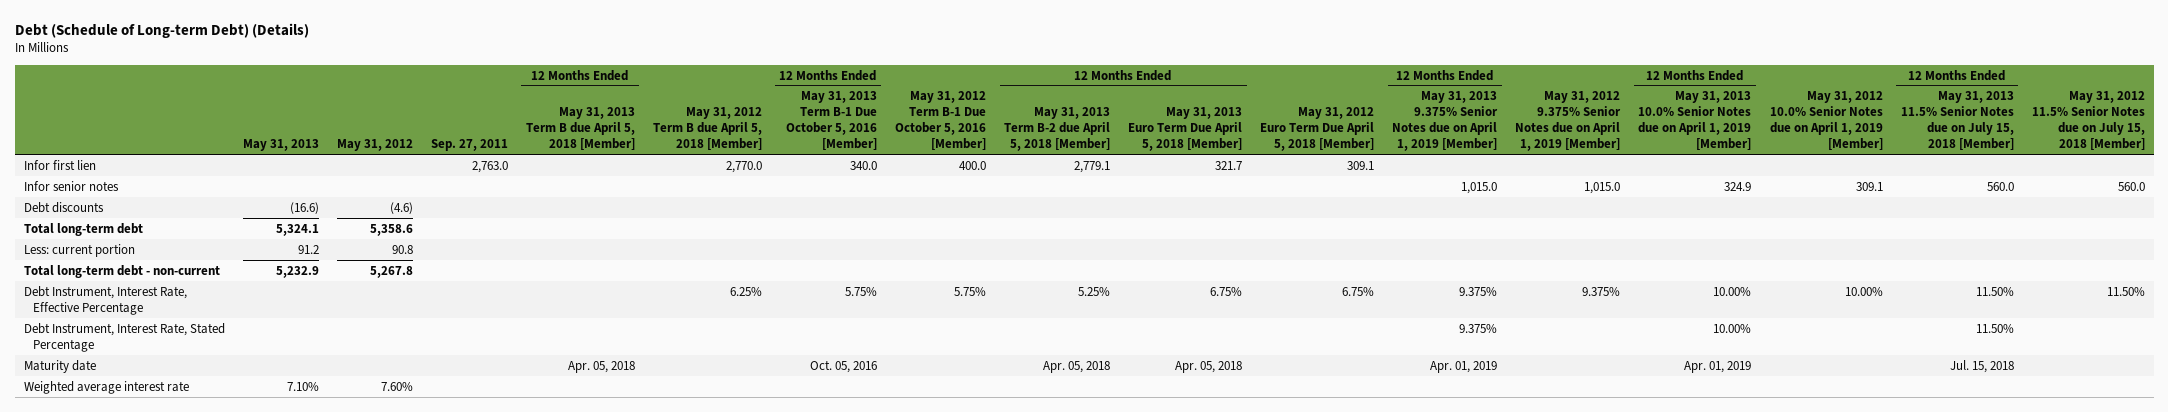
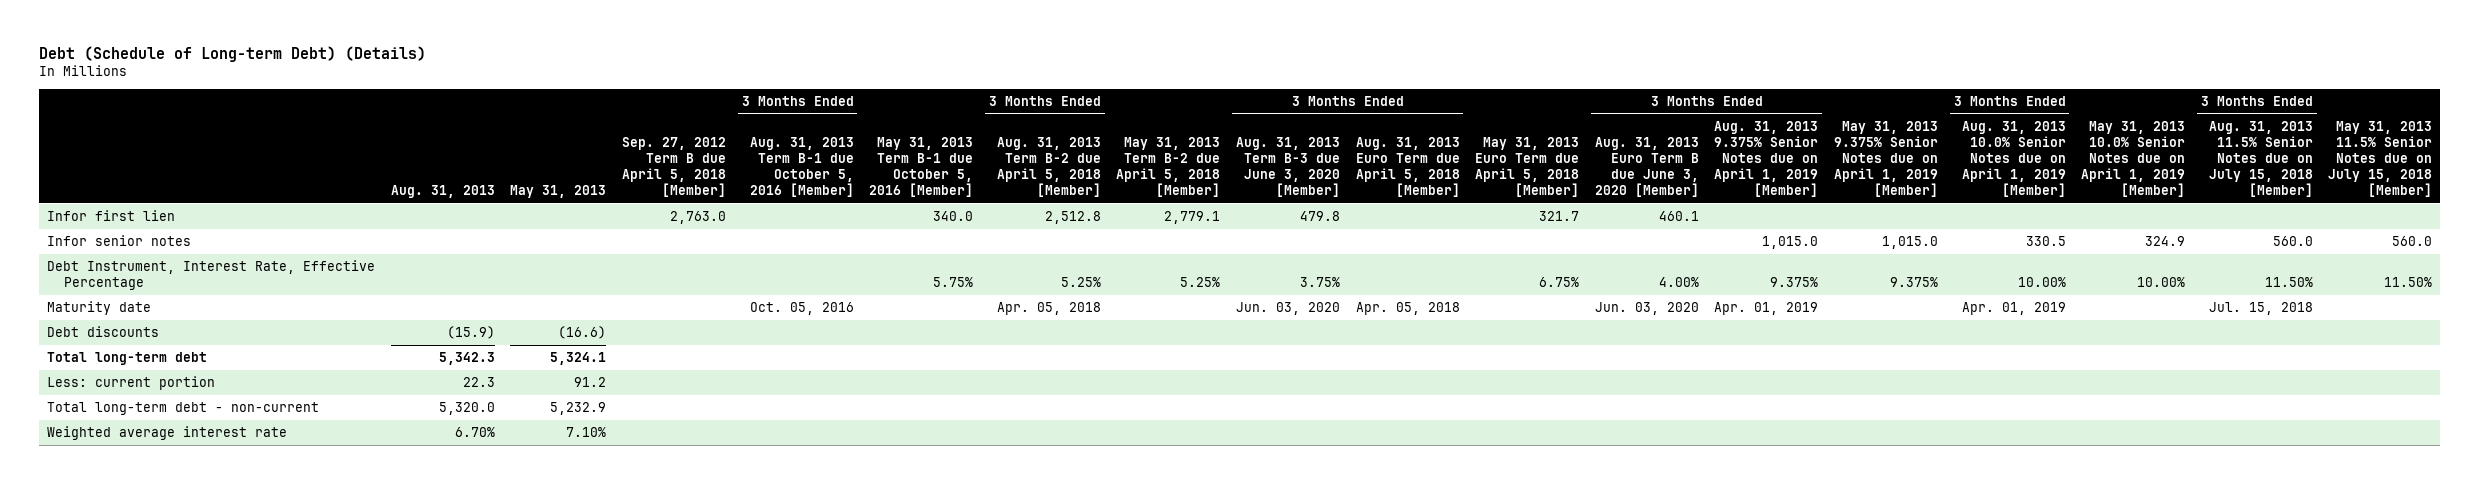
- | May 31, 2013 | May 31, 2012 | Sep. 27, 2011 | 12 Months Ended May 31, 2013 Term B due April 5, 2018 [Member] | May 31, 2012 Term B due April 5, 2018 [Member] | 12 Months Ended May 31, 2013 Term B-1 Due October 5, 2016 [Member] | May 31, 2012 Term B-1 Due October 5, 2016 [Member] | 12 Months Ended May 31, 2013 Term B-2 due April 5, 2018 [Member] | 12 Months Ended May 31, 2013 Euro Term Due April 5, 2018 [Member] | May 31, 2012 Euro Term Due April 5, 2018 [Member] | 12 Months Ended May 31, 2013 9.375% Senior Notes due on April 1, 2019 [Member] | May 31, 2012 9.375% Senior Notes due on April 1, 2019 [Member] | 12 Months Ended May 31, 2013 10.0% Senior Notes due on April 1, 2019 [Member] | May 31, 2012 10.0% Senior Notes due on April 1, 2019 [Member] | 12 Months Ended May 31, 2013 11.5% Senior Notes due on July 15, 2018 [Member] | May 31, 2012 11.5% Senior Notes due on July 15, 2018 [Member]
+ | Aug. 31, 2013 | May 31, 2013 | Sep. 27, 2012 Term B due April 5, 2018 [Member] | 3 Months Ended Aug. 31, 2013 Term B-1 due October 5, 2016 [Member] | May 31, 2013 Term B-1 due October 5, 2016 [Member] | 3 Months Ended Aug. 31, 2013 Term B-2 due April 5, 2018 [Member] | May 31, 2013 Term B-2 due April 5, 2018 [Member] | 3 Months Ended Aug. 31, 2013 Term B-3 due June 3, 2020 [Member] | 3 Months Ended Aug. 31, 2013 Euro Term due April 5, 2018 [Member] | May 31, 2013 Euro Term due April 5, 2018 [Member] | 3 Months Ended Aug. 31, 2013 Euro Term B due June 3, 2020 [Member] | 3 Months Ended Aug. 31, 2013 9.375% Senior Notes due on April 1, 2019 [Member] | May 31, 2013 9.375% Senior Notes due on April 1, 2019 [Member] | 3 Months Ended Aug. 31, 2013 10.0% Senior Notes due on April 1, 2019 [Member] | May 31, 2013 10.0% Senior Notes due on April 1, 2019 [Member] | 3 Months Ended Aug. 31, 2013 11.5% Senior Notes due on July 15, 2018 [Member] | May 31, 2013 11.5% Senior Notes due on July 15, 2018 [Member]
moved up: Debt Instrument, Interest Rate, Effective Percentage | | | | | 5.75% | 5.25% | 5.25% | 3.75% | | 6.75% | 4.00% | 9.375% | 9.375% | 10.00% | 10.00% | 11.50% | 11.50%
moved up: Maturity date | | | | Oct. 05, 2016 | | Apr. 05, 2018 | | Jun. 03, 2020 | Apr. 05, 2018 | | Jun. 03, 2020 | Apr. 01, 2019 | | Apr. 01, 2019 | | Jul. 15, 2018 |
- Debt Instrument, Interest Rate, Stated Percentage | | | | | | | | | | | 9.375% | | 10.00% | | 11.50% |

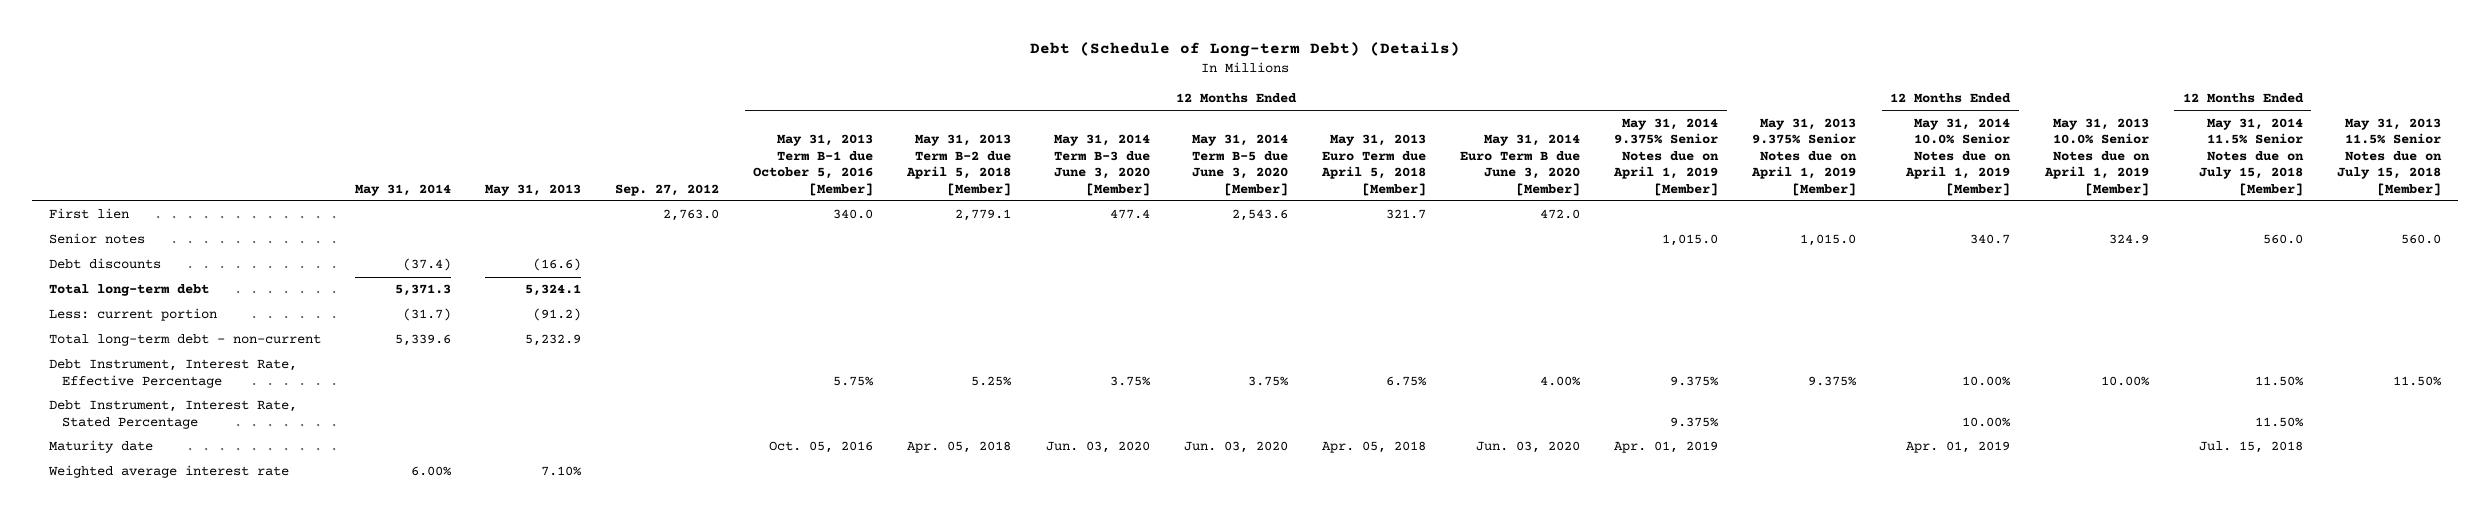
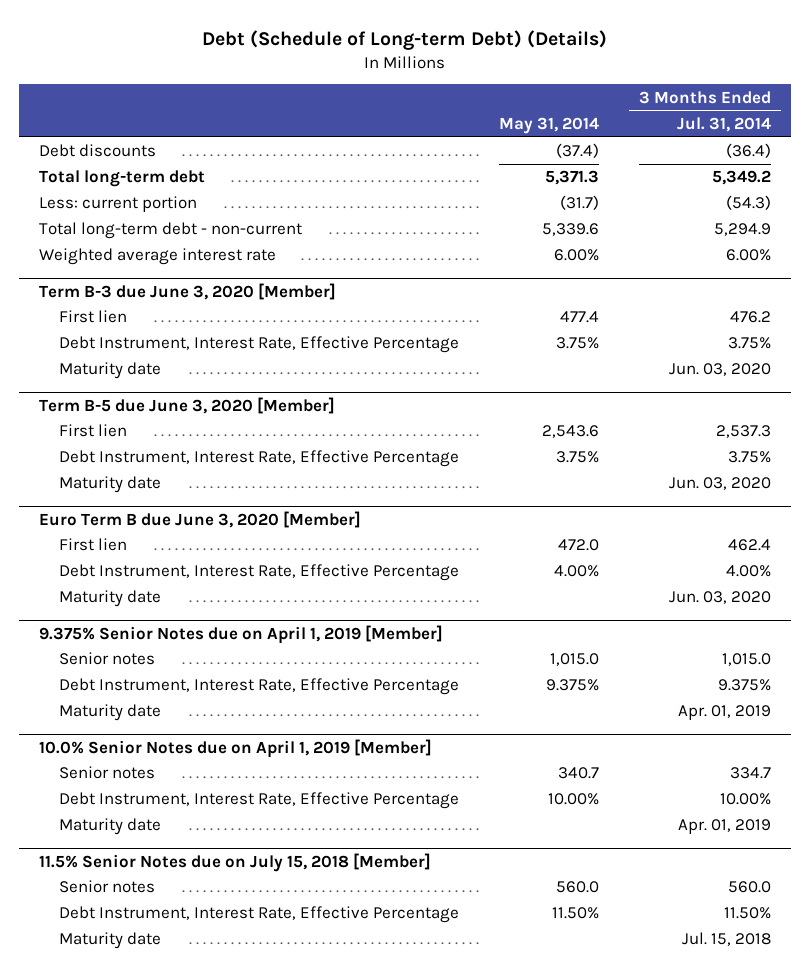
- | May 31, 2014 | May 31, 2013 | Sep. 27, 2012 | 12 Months Ended May 31, 2013 Term B-1 due October 5, 2016 [Member] | 12 Months Ended May 31, 2013 Term B-2 due April 5, 2018 [Member] | 12 Months Ended May 31, 2014 Term B-3 due June 3, 2020 [Member] | 12 Months Ended May 31, 2014 Term B-5 due June 3, 2020 [Member] | 12 Months Ended May 31, 2013 Euro Term due April 5, 2018 [Member] | 12 Months Ended May 31, 2014 Euro Term B due June 3, 2020 [Member] | 12 Months Ended May 31, 2014 9.375% Senior Notes due on April 1, 2019 [Member] | May 31, 2013 9.375% Senior Notes due on April 1, 2019 [Member] | 12 Months Ended May 31, 2014 10.0% Senior Notes due on April 1, 2019 [Member] | May 31, 2013 10.0% Senior Notes due on April 1, 2019 [Member] | 12 Months Ended May 31, 2014 11.5% Senior Notes due on July 15, 2018 [Member] | May 31, 2013 11.5% Senior Notes due on July 15, 2018 [Member]
+ | May 31, 2014 | 3 Months Ended Jul. 31, 2014
- First lien | | | 2,763.0 | 340.0 | 2,779.1 | 477.4 | 2,543.6 | 321.7 | 472.0 | | | | | |
- Senior notes | | | | | | | | | | 1,015.0 | 1,015.0 | 340.7 | 324.9 | 560.0 | 560.0
- Debt Instrument, Interest Rate, Effective Percentage | | | | 5.75% | 5.25% | 3.75% | 3.75% | 6.75% | 4.00% | 9.375% | 9.375% | 10.00% | 10.00% | 11.50% | 11.50%
- Debt Instrument, Interest Rate, Stated Percentage | | | | | | | | | | 9.375% | | 10.00% | | 11.50% |
- Maturity date | | | | Oct. 05, 2016 | Apr. 05, 2018 | Jun. 03, 2020 | Jun. 03, 2020 | Apr. 05, 2018 | Jun. 03, 2020 | Apr. 01, 2019 | | Apr. 01, 2019 | | Jul. 15, 2018 |
+ Term B-3 due June 3, 2020 [Member]
+ First lien | 477.4 | 476.2
+ Debt Instrument, Interest Rate, Effective Percentage | 3.75% | 3.75%
+ Maturity date | | Jun. 03, 2020
+ Term B-5 due June 3, 2020 [Member]
+ First lien | 2,543.6 | 2,537.3
+ Debt Instrument, Interest Rate, Effective Percentage | 3.75% | 3.75%
+ Maturity date | | Jun. 03, 2020
+ Euro Term B due June 3, 2020 [Member]
+ First lien | 472.0 | 462.4
+ Debt Instrument, Interest Rate, Effective Percentage | 4.00% | 4.00%
+ Maturity date | | Jun. 03, 2020
+ 9.375% Senior Notes due on April 1, 2019 [Member]
+ Senior notes | 1,015.0 | 1,015.0
+ Debt Instrument, Interest Rate, Effective Percentage | 9.375% | 9.375%
+ Maturity date | | Apr. 01, 2019
+ 10.0% Senior Notes due on April 1, 2019 [Member]
+ Senior notes | 340.7 | 334.7
+ Debt Instrument, Interest Rate, Effective Percentage | 10.00% | 10.00%
+ Maturity date | | Apr. 01, 2019
+ 11.5% Senior Notes due on July 15, 2018 [Member]
+ Senior notes | 560.0 | 560.0
+ Debt Instrument, Interest Rate, Effective Percentage | 11.50% | 11.50%
+ Maturity date | | Jul. 15, 2018

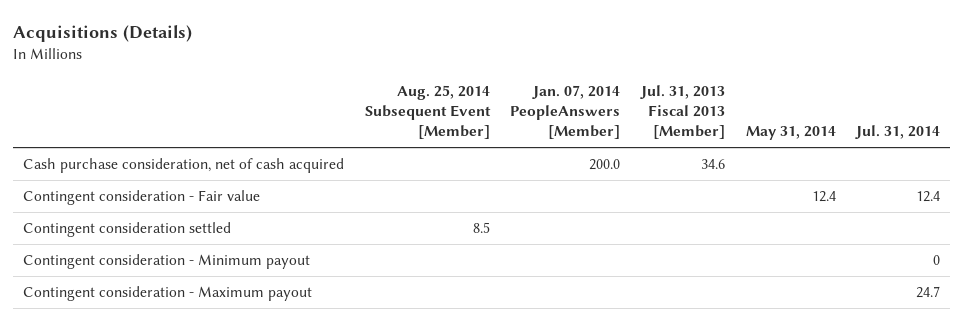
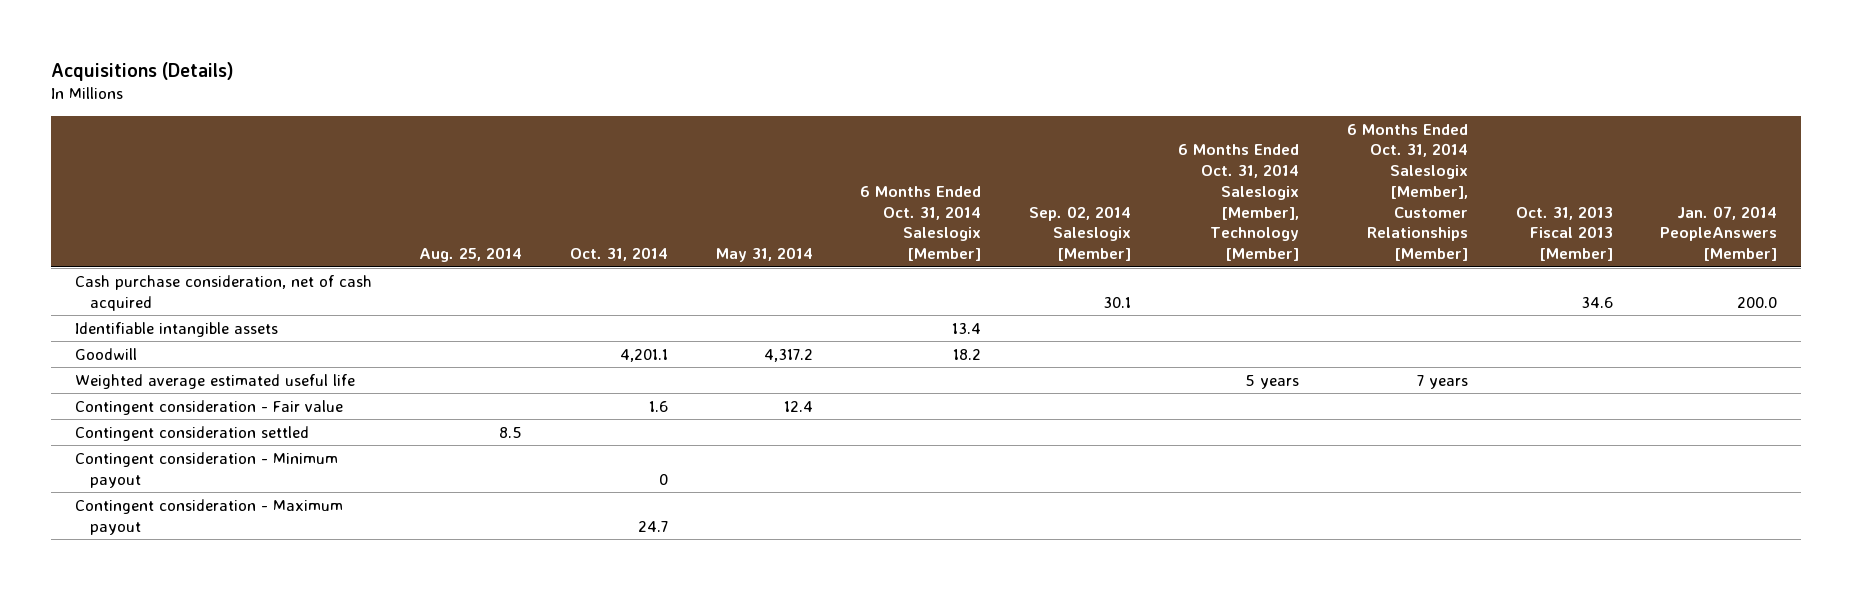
- | Aug. 25, 2014 Subsequent Event [Member] | Jan. 07, 2014 PeopleAnswers [Member] | Jul. 31, 2013 Fiscal 2013 [Member] | May 31, 2014 | Jul. 31, 2014
+ | Aug. 25, 2014 | Oct. 31, 2014 | May 31, 2014 | 6 Months Ended Oct. 31, 2014 Saleslogix [Member] | Sep. 02, 2014 Saleslogix [Member] | 6 Months Ended Oct. 31, 2014 Saleslogix [Member], Technology [Member] | 6 Months Ended Oct. 31, 2014 Saleslogix [Member], Customer Relationships [Member] | Oct. 31, 2013 Fiscal 2013 [Member] | Jan. 07, 2014 PeopleAnswers [Member]
+ Identifiable intangible assets | | | | 13.4 | | | | |
+ Goodwill | | 4,201.1 | 4,317.2 | 18.2 | | | | |
+ Weighted average estimated useful life | | | | | | 5 years | 7 years | |

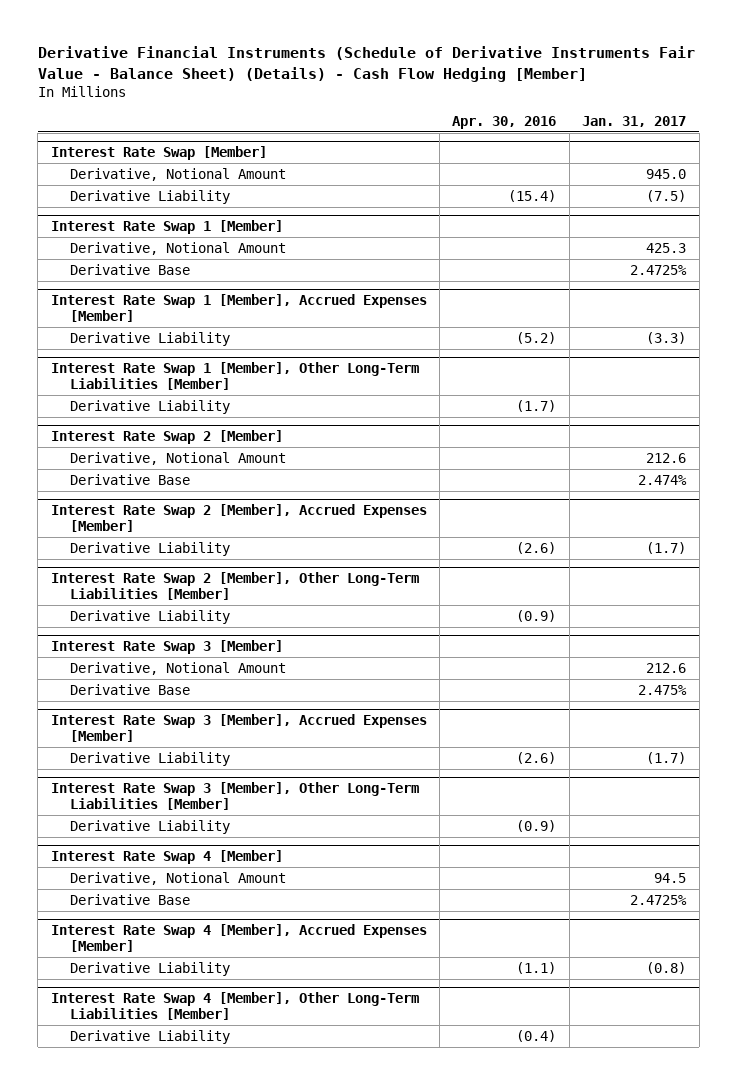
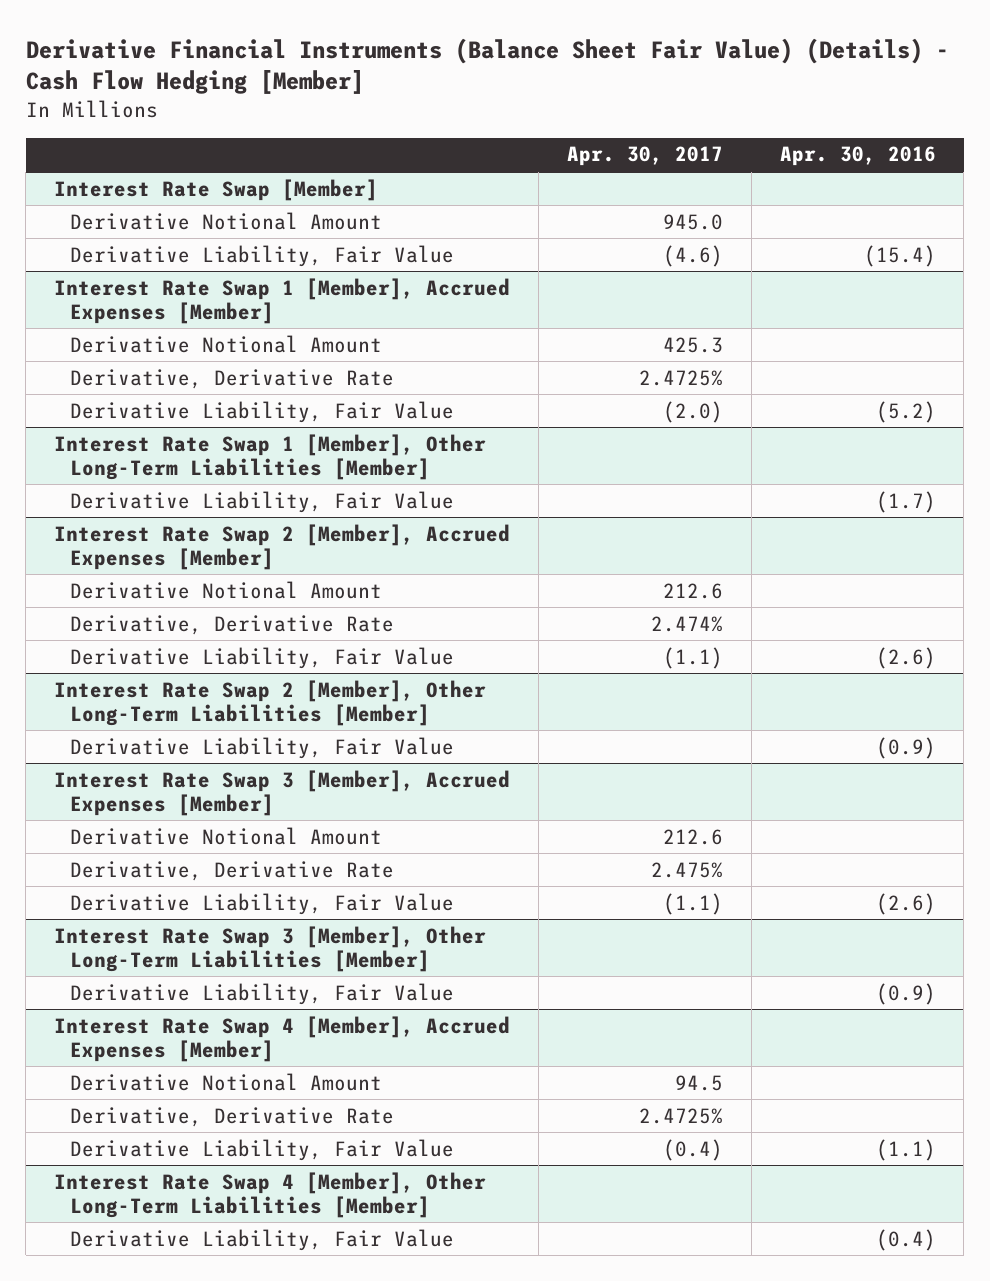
- Derivative Financial Instruments (Schedule of Derivative Instruments Fair Value - Balance Sheet) (Details) - Cash Flow Hedging [Member]
+ Derivative Financial Instruments (Balance Sheet Fair Value) (Details) - Cash Flow Hedging [Member]
- | Apr. 30, 2016 | Jan. 31, 2017
+ | Apr. 30, 2017 | Apr. 30, 2016
@ Interest Rate Swap [Member]
- Derivative, Notional Amount | | 945.0
- Derivative Liability | (15.4) | (7.5)
- Interest Rate Swap 1 [Member]
- Derivative, Notional Amount | | 425.3
- Derivative Base | | 2.4725%
@ Interest Rate Swap [Member]
+ Derivative Notional Amount | 945.0 |
+ Derivative Liability, Fair Value | (4.6) | (15.4)
@ Interest Rate Swap 1 [Member], Accrued Expenses [Member]
- Derivative Liability | (5.2) | (3.3)
+ Derivative Notional Amount | 425.3 |
+ Derivative, Derivative Rate | 2.4725% |
+ Derivative Liability, Fair Value | (2.0) | (5.2)
@ Interest Rate Swap 1 [Member], Other Long-Term Liabilities [Member]
- Derivative Liability | (1.7) |
- Interest Rate Swap 2 [Member]
- Derivative, Notional Amount | | 212.6
- Derivative Base | | 2.474%
@ Interest Rate Swap 1 [Member], Other Long-Term Liabilities [Member]
+ Derivative Liability, Fair Value | | (1.7)
@ Interest Rate Swap 2 [Member], Accrued Expenses [Member]
- Derivative Liability | (2.6) | (1.7)
+ Derivative Notional Amount | 212.6 |
+ Derivative, Derivative Rate | 2.474% |
+ Derivative Liability, Fair Value | (1.1) | (2.6)
@ Interest Rate Swap 2 [Member], Other Long-Term Liabilities [Member]
- Derivative Liability | (0.9) |
- Interest Rate Swap 3 [Member]
- Derivative, Notional Amount | | 212.6
- Derivative Base | | 2.475%
@ Interest Rate Swap 2 [Member], Other Long-Term Liabilities [Member]
+ Derivative Liability, Fair Value | | (0.9)
@ Interest Rate Swap 3 [Member], Accrued Expenses [Member]
- Derivative Liability | (2.6) | (1.7)
+ Derivative Notional Amount | 212.6 |
+ Derivative, Derivative Rate | 2.475% |
+ Derivative Liability, Fair Value | (1.1) | (2.6)
@ Interest Rate Swap 3 [Member], Other Long-Term Liabilities [Member]
- Derivative Liability | (0.9) |
- Interest Rate Swap 4 [Member]
- Derivative, Notional Amount | | 94.5
- Derivative Base | | 2.4725%
@ Interest Rate Swap 3 [Member], Other Long-Term Liabilities [Member]
+ Derivative Liability, Fair Value | | (0.9)
@ Interest Rate Swap 4 [Member], Accrued Expenses [Member]
- Derivative Liability | (1.1) | (0.8)
+ Derivative Notional Amount | 94.5 |
+ Derivative, Derivative Rate | 2.4725% |
+ Derivative Liability, Fair Value | (0.4) | (1.1)
@ Interest Rate Swap 4 [Member], Other Long-Term Liabilities [Member]
- Derivative Liability | (0.4) |
+ Derivative Liability, Fair Value | | (0.4)

